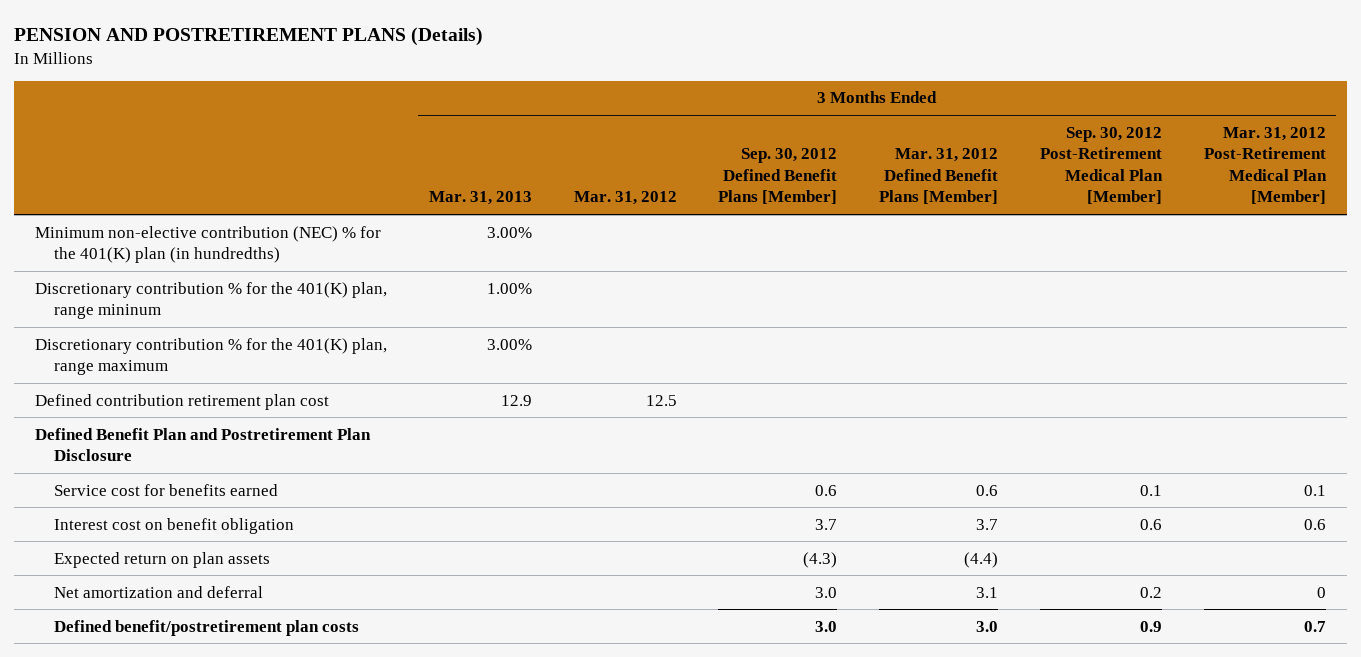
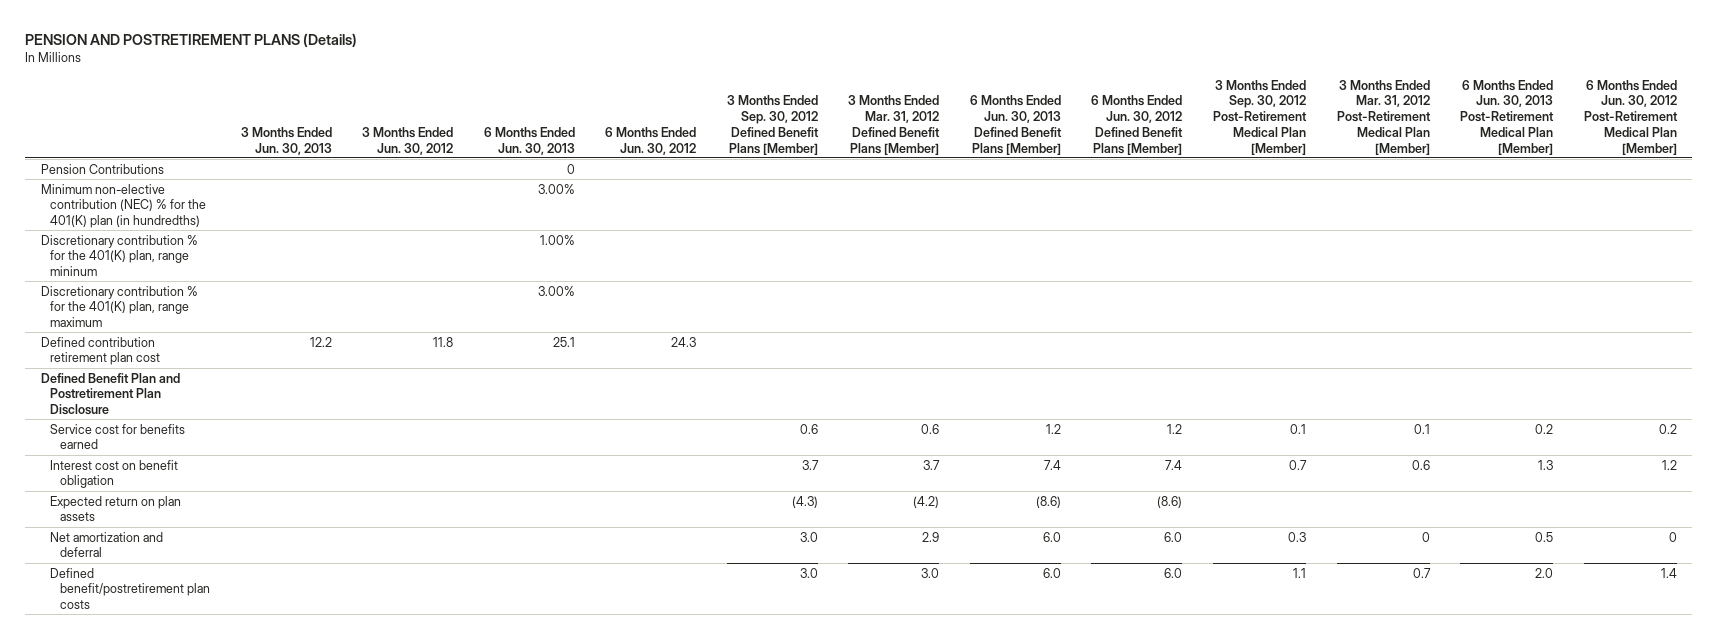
- | 3 Months Ended Mar. 31, 2013 | 3 Months Ended Mar. 31, 2012 | 3 Months Ended Sep. 30, 2012 Defined Benefit Plans [Member] | 3 Months Ended Mar. 31, 2012 Defined Benefit Plans [Member] | 3 Months Ended Sep. 30, 2012 Post-Retirement Medical Plan [Member] | 3 Months Ended Mar. 31, 2012 Post-Retirement Medical Plan [Member]
+ | 3 Months Ended Jun. 30, 2013 | 3 Months Ended Jun. 30, 2012 | 6 Months Ended Jun. 30, 2013 | 6 Months Ended Jun. 30, 2012 | 3 Months Ended Sep. 30, 2012 Defined Benefit Plans [Member] | 3 Months Ended Mar. 31, 2012 Defined Benefit Plans [Member] | 6 Months Ended Jun. 30, 2013 Defined Benefit Plans [Member] | 6 Months Ended Jun. 30, 2012 Defined Benefit Plans [Member] | 3 Months Ended Sep. 30, 2012 Post-Retirement Medical Plan [Member] | 3 Months Ended Mar. 31, 2012 Post-Retirement Medical Plan [Member] | 6 Months Ended Jun. 30, 2013 Post-Retirement Medical Plan [Member] | 6 Months Ended Jun. 30, 2012 Post-Retirement Medical Plan [Member]
+ Pension Contributions | | | 0 | | | | | | | | |
- Interest cost on benefit obligation | | | 3.7 | 3.7 | 0.6 | 0.6
- Expected return on plan assets | | | (4.3) | (4.4) | |
- Net amortization and deferral | | | 3.0 | 3.1 | 0.2 | 0
- Defined benefit/postretirement plan costs | | | 3.0 | 3.0 | 0.9 | 0.7
+ Interest cost on benefit obligation | | | | | 3.7 | 3.7 | 7.4 | 7.4 | 0.7 | 0.6 | 1.3 | 1.2
+ Expected return on plan assets | | | | | (4.3) | (4.2) | (8.6) | (8.6) | | | |
+ Net amortization and deferral | | | | | 3.0 | 2.9 | 6.0 | 6.0 | 0.3 | 0 | 0.5 | 0
+ Defined benefit/postretirement plan costs | | | | | 3.0 | 3.0 | 6.0 | 6.0 | 1.1 | 0.7 | 2.0 | 1.4

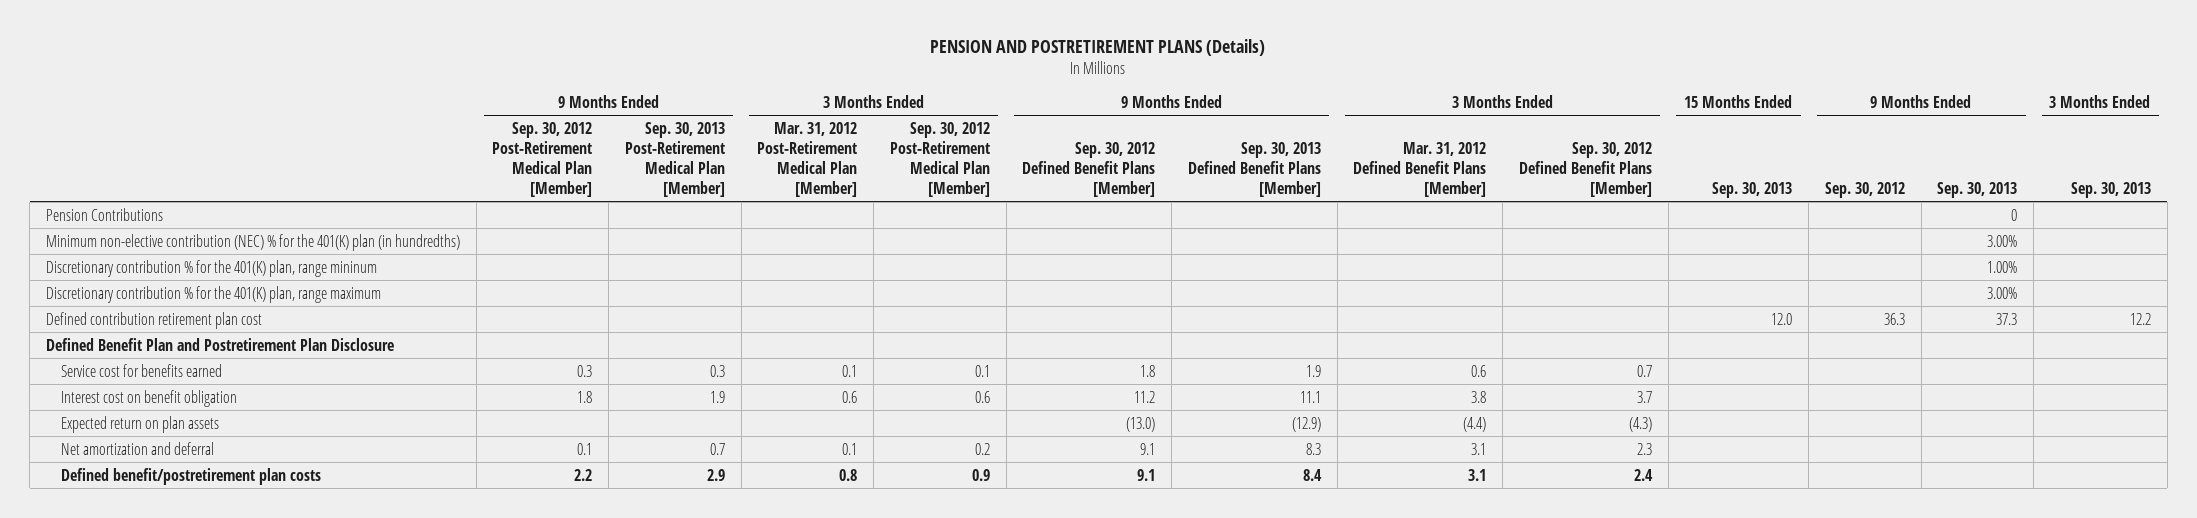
- | 3 Months Ended Jun. 30, 2013 | 3 Months Ended Jun. 30, 2012 | 6 Months Ended Jun. 30, 2013 | 6 Months Ended Jun. 30, 2012 | 3 Months Ended Sep. 30, 2012 Defined Benefit Plans [Member] | 3 Months Ended Mar. 31, 2012 Defined Benefit Plans [Member] | 6 Months Ended Jun. 30, 2013 Defined Benefit Plans [Member] | 6 Months Ended Jun. 30, 2012 Defined Benefit Plans [Member] | 3 Months Ended Sep. 30, 2012 Post-Retirement Medical Plan [Member] | 3 Months Ended Mar. 31, 2012 Post-Retirement Medical Plan [Member] | 6 Months Ended Jun. 30, 2013 Post-Retirement Medical Plan [Member] | 6 Months Ended Jun. 30, 2012 Post-Retirement Medical Plan [Member]
+ | 9 Months Ended Sep. 30, 2012 Post-Retirement Medical Plan [Member] | 9 Months Ended Sep. 30, 2013 Post-Retirement Medical Plan [Member] | 3 Months Ended Mar. 31, 2012 Post-Retirement Medical Plan [Member] | 3 Months Ended Sep. 30, 2012 Post-Retirement Medical Plan [Member] | 9 Months Ended Sep. 30, 2012 Defined Benefit Plans [Member] | 9 Months Ended Sep. 30, 2013 Defined Benefit Plans [Member] | 3 Months Ended Mar. 31, 2012 Defined Benefit Plans [Member] | 3 Months Ended Sep. 30, 2012 Defined Benefit Plans [Member] | 15 Months Ended Sep. 30, 2013 | 9 Months Ended Sep. 30, 2012 | 9 Months Ended Sep. 30, 2013 | 3 Months Ended Sep. 30, 2013
- Service cost for benefits earned | | | | | 0.6 | 0.6 | 1.2 | 1.2 | 0.1 | 0.1 | 0.2 | 0.2
- Interest cost on benefit obligation | | | | | 3.7 | 3.7 | 7.4 | 7.4 | 0.7 | 0.6 | 1.3 | 1.2
- Expected return on plan assets | | | | | (4.3) | (4.2) | (8.6) | (8.6) | | | |
- Net amortization and deferral | | | | | 3.0 | 2.9 | 6.0 | 6.0 | 0.3 | 0 | 0.5 | 0
- Defined benefit/postretirement plan costs | | | | | 3.0 | 3.0 | 6.0 | 6.0 | 1.1 | 0.7 | 2.0 | 1.4
+ Service cost for benefits earned | 0.3 | 0.3 | 0.1 | 0.1 | 1.8 | 1.9 | 0.6 | 0.7 | | | |
+ Interest cost on benefit obligation | 1.8 | 1.9 | 0.6 | 0.6 | 11.2 | 11.1 | 3.8 | 3.7 | | | |
+ Expected return on plan assets | | | | | (13.0) | (12.9) | (4.4) | (4.3) | | | |
+ Net amortization and deferral | 0.1 | 0.7 | 0.1 | 0.2 | 9.1 | 8.3 | 3.1 | 2.3 | | | |
+ Defined benefit/postretirement plan costs | 2.2 | 2.9 | 0.8 | 0.9 | 9.1 | 8.4 | 3.1 | 2.4 | | | |

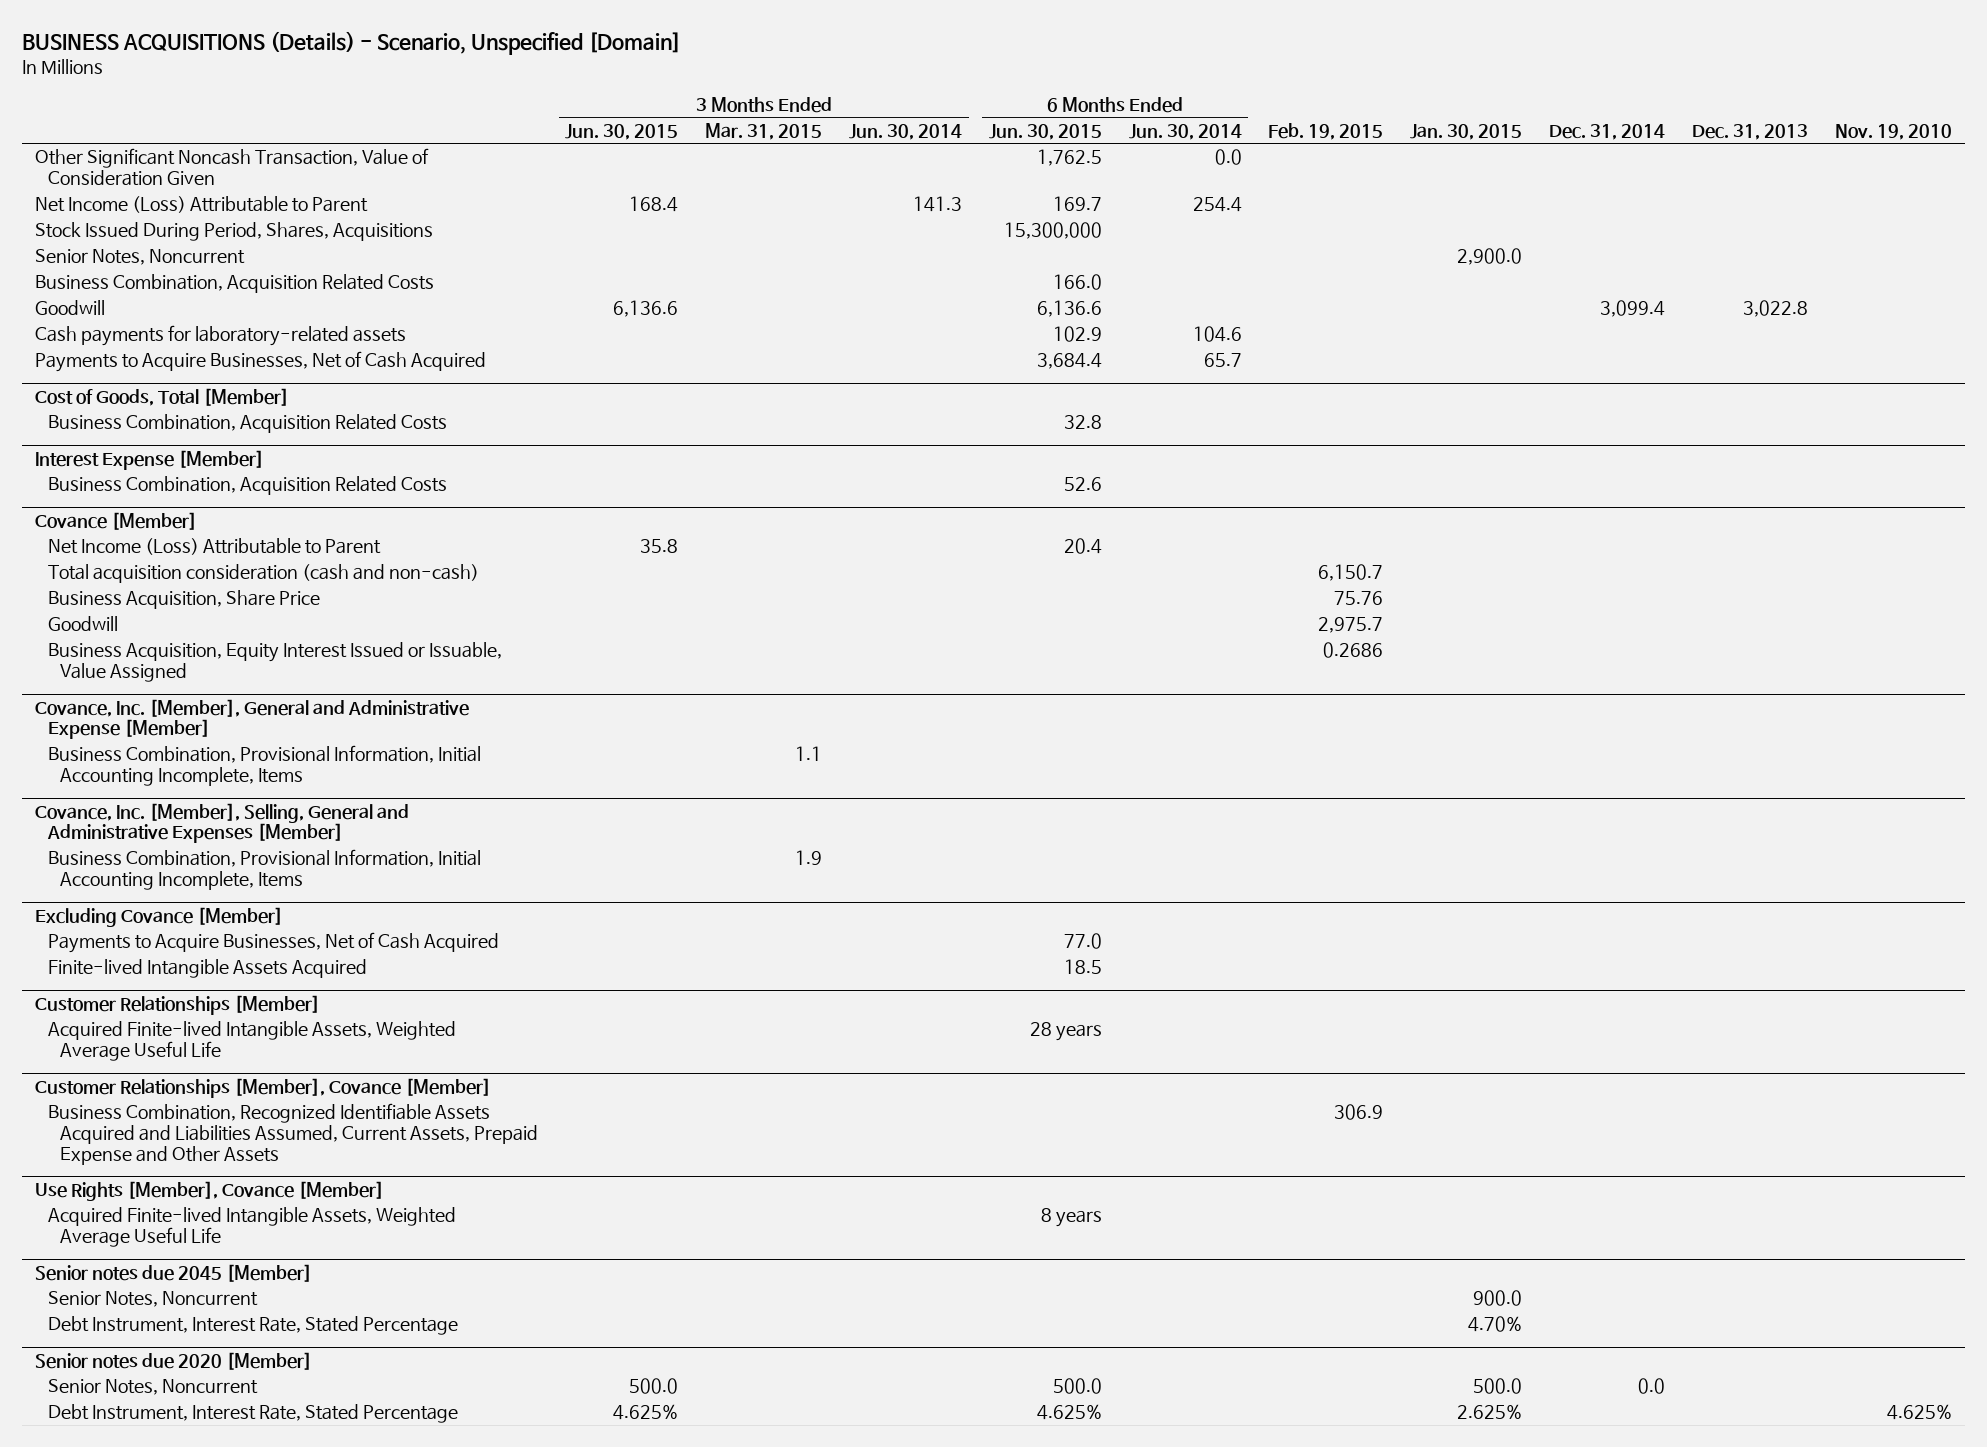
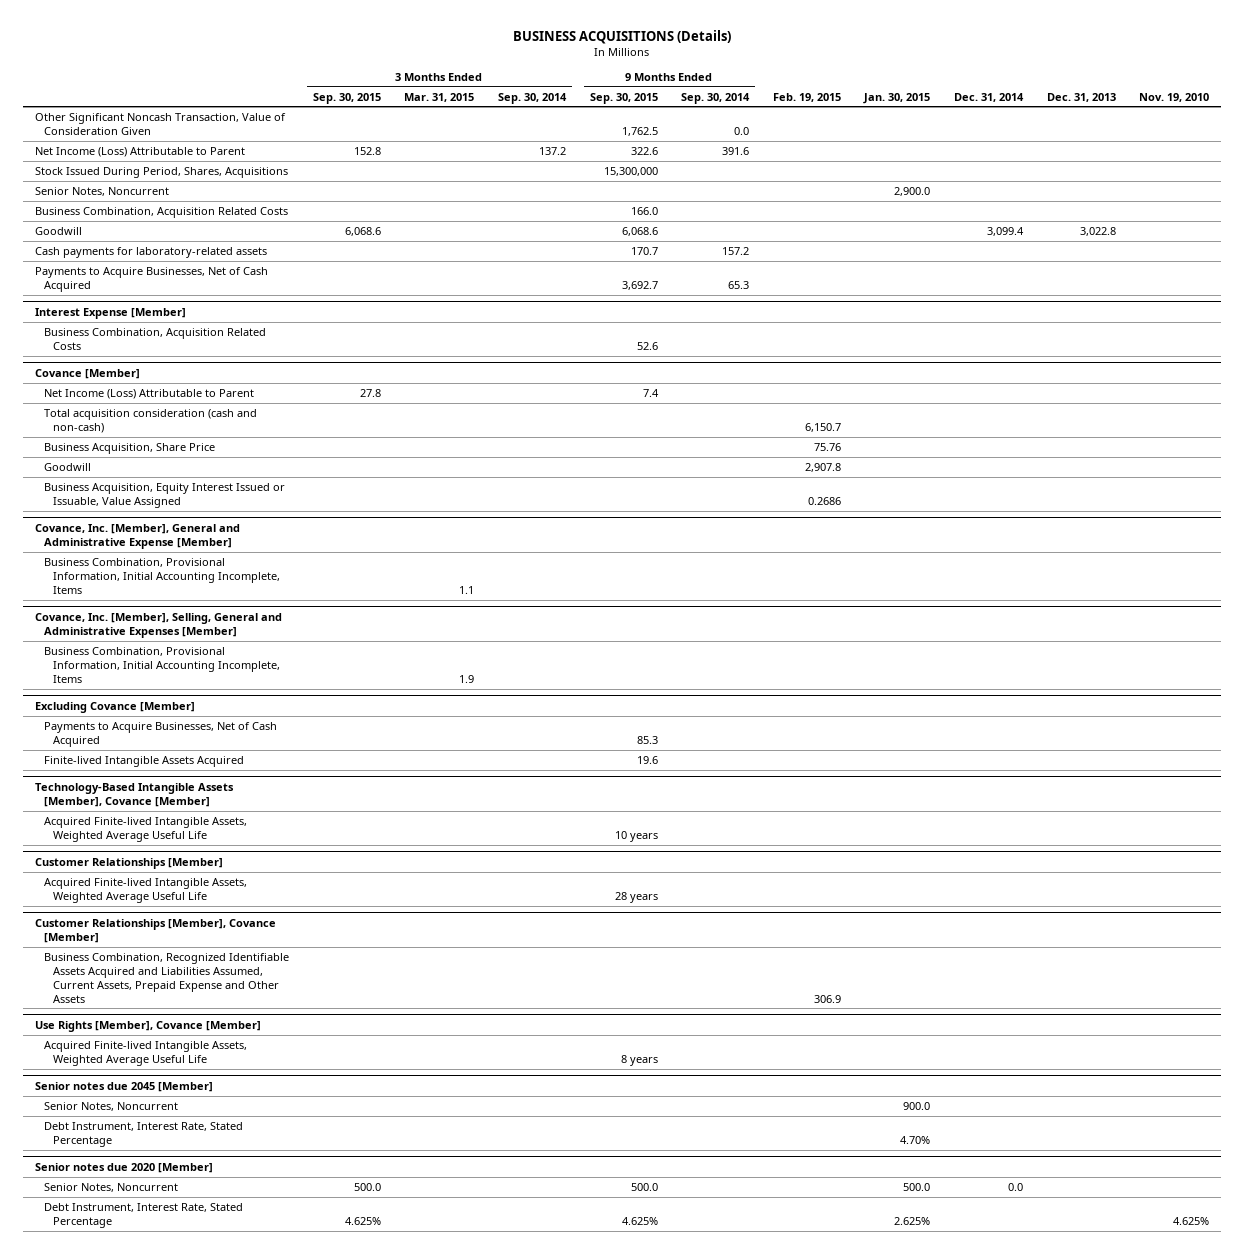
- BUSINESS ACQUISITIONS (Details) - Scenario, Unspecified [Domain]
+ BUSINESS ACQUISITIONS (Details)
- | 3 Months Ended Jun. 30, 2015 | 3 Months Ended Mar. 31, 2015 | 3 Months Ended Jun. 30, 2014 | 6 Months Ended Jun. 30, 2015 | 6 Months Ended Jun. 30, 2014 | Feb. 19, 2015 | Jan. 30, 2015 | Dec. 31, 2014 | Dec. 31, 2013 | Nov. 19, 2010
+ | 3 Months Ended Sep. 30, 2015 | 3 Months Ended Mar. 31, 2015 | 3 Months Ended Sep. 30, 2014 | 9 Months Ended Sep. 30, 2015 | 9 Months Ended Sep. 30, 2014 | Feb. 19, 2015 | Jan. 30, 2015 | Dec. 31, 2014 | Dec. 31, 2013 | Nov. 19, 2010
- Cost of Goods, Total [Member]
- Business Combination, Acquisition Related Costs | | | | 32.8 | | | | | |
@ Covance [Member]
- Goodwill | | | | | | 2,975.7 | | | |
+ Goodwill | | | | | | 2,907.8 | | | |
+ Technology-Based Intangible Assets [Member], Covance [Member]
+ Acquired Finite-lived Intangible Assets, Weighted Average Useful Life | | | | 10 years | | | | | |

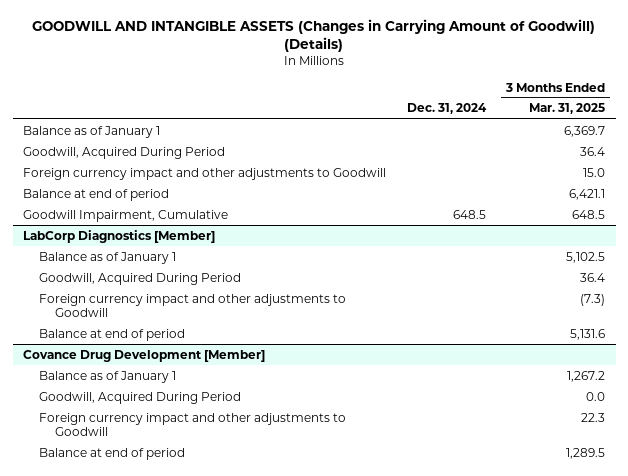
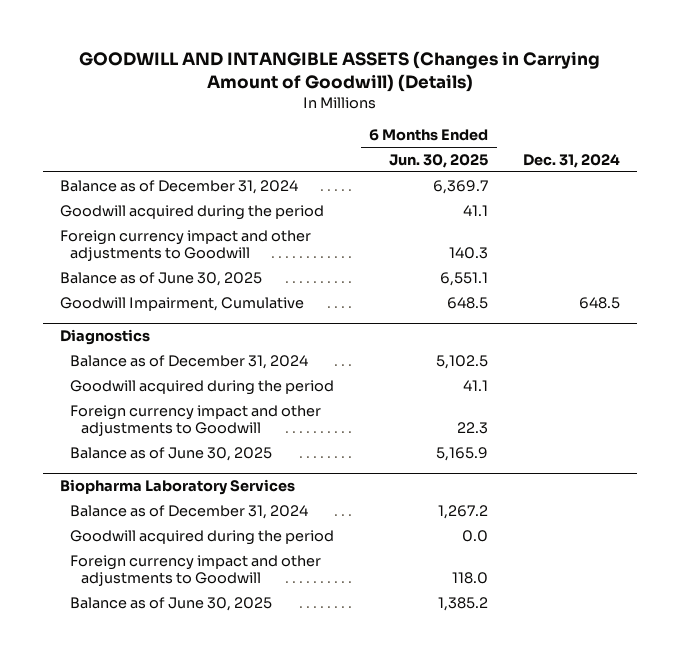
- | Dec. 31, 2024 | 3 Months Ended Mar. 31, 2025
+ | 6 Months Ended Jun. 30, 2025 | Dec. 31, 2024
- Balance as of January 1 | | 6,369.7
- Goodwill, Acquired During Period | | 36.4
+ Balance as of December 31, 2024 | 6,369.7 |
+ Goodwill acquired during the period | 41.1 |
- Balance at end of period | | 6,421.1
+ Balance as of June 30, 2025 | 6,551.1 |
- LabCorp Diagnostics [Member]
- Balance as of January 1 | | 5,102.5
- Goodwill, Acquired During Period | | 36.4
- Foreign currency impact and other adjustments to Goodwill | | (7.3)
- Balance at end of period | | 5,131.6
- Covance Drug Development [Member]
- Balance as of January 1 | | 1,267.2
- Goodwill, Acquired During Period | | 0.0
- Foreign currency impact and other adjustments to Goodwill | | 22.3
- Balance at end of period | | 1,289.5
+ Diagnostics
+ Balance as of December 31, 2024 | 5,102.5 |
+ Goodwill acquired during the period | 41.1 |
+ Foreign currency impact and other adjustments to Goodwill | 22.3 |
+ Balance as of June 30, 2025 | 5,165.9 |
+ Biopharma Laboratory Services
+ Balance as of December 31, 2024 | 1,267.2 |
+ Goodwill acquired during the period | 0.0 |
+ Foreign currency impact and other adjustments to Goodwill | 118.0 |
+ Balance as of June 30, 2025 | 1,385.2 |

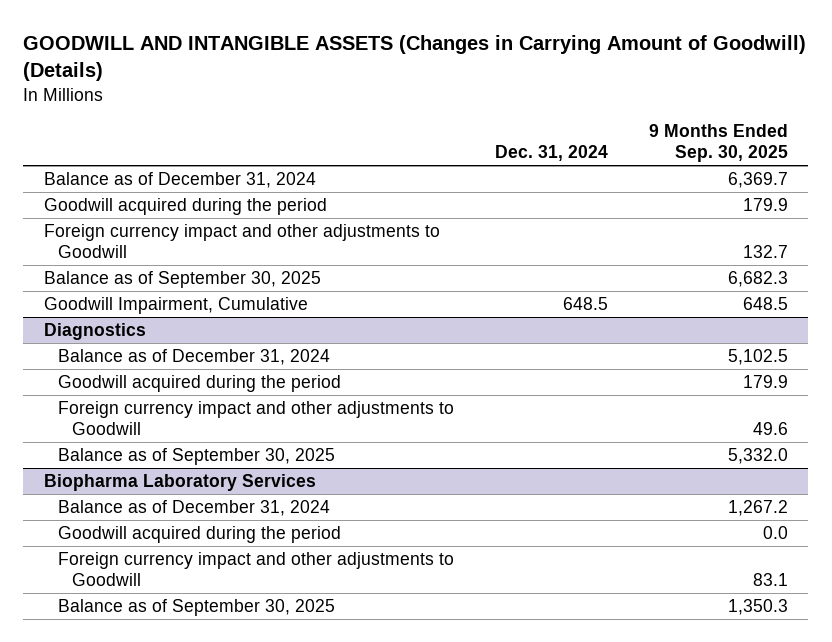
- | 6 Months Ended Jun. 30, 2025 | Dec. 31, 2024
+ | Dec. 31, 2024 | 9 Months Ended Sep. 30, 2025
- Balance as of June 30, 2025 | 6,551.1 |
+ Balance as of September 30, 2025 | | 6,682.3
@ Diagnostics
- Balance as of June 30, 2025 | 5,165.9 |
+ Balance as of September 30, 2025 | | 5,332.0
@ Biopharma Laboratory Services
- Balance as of June 30, 2025 | 1,385.2 |
+ Balance as of September 30, 2025 | | 1,350.3

